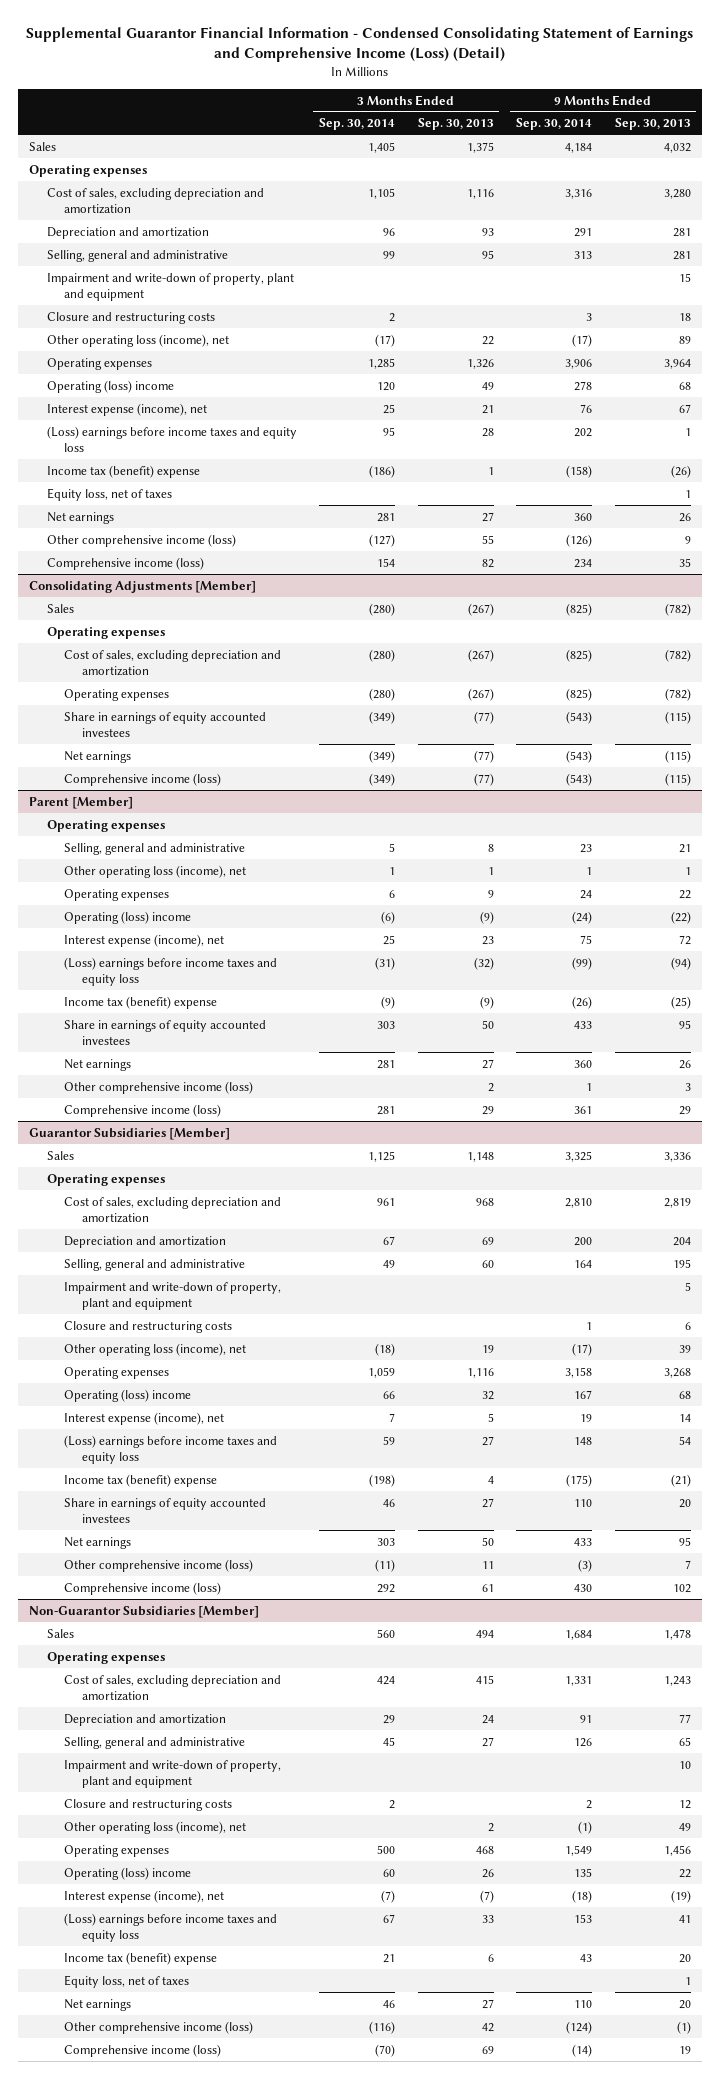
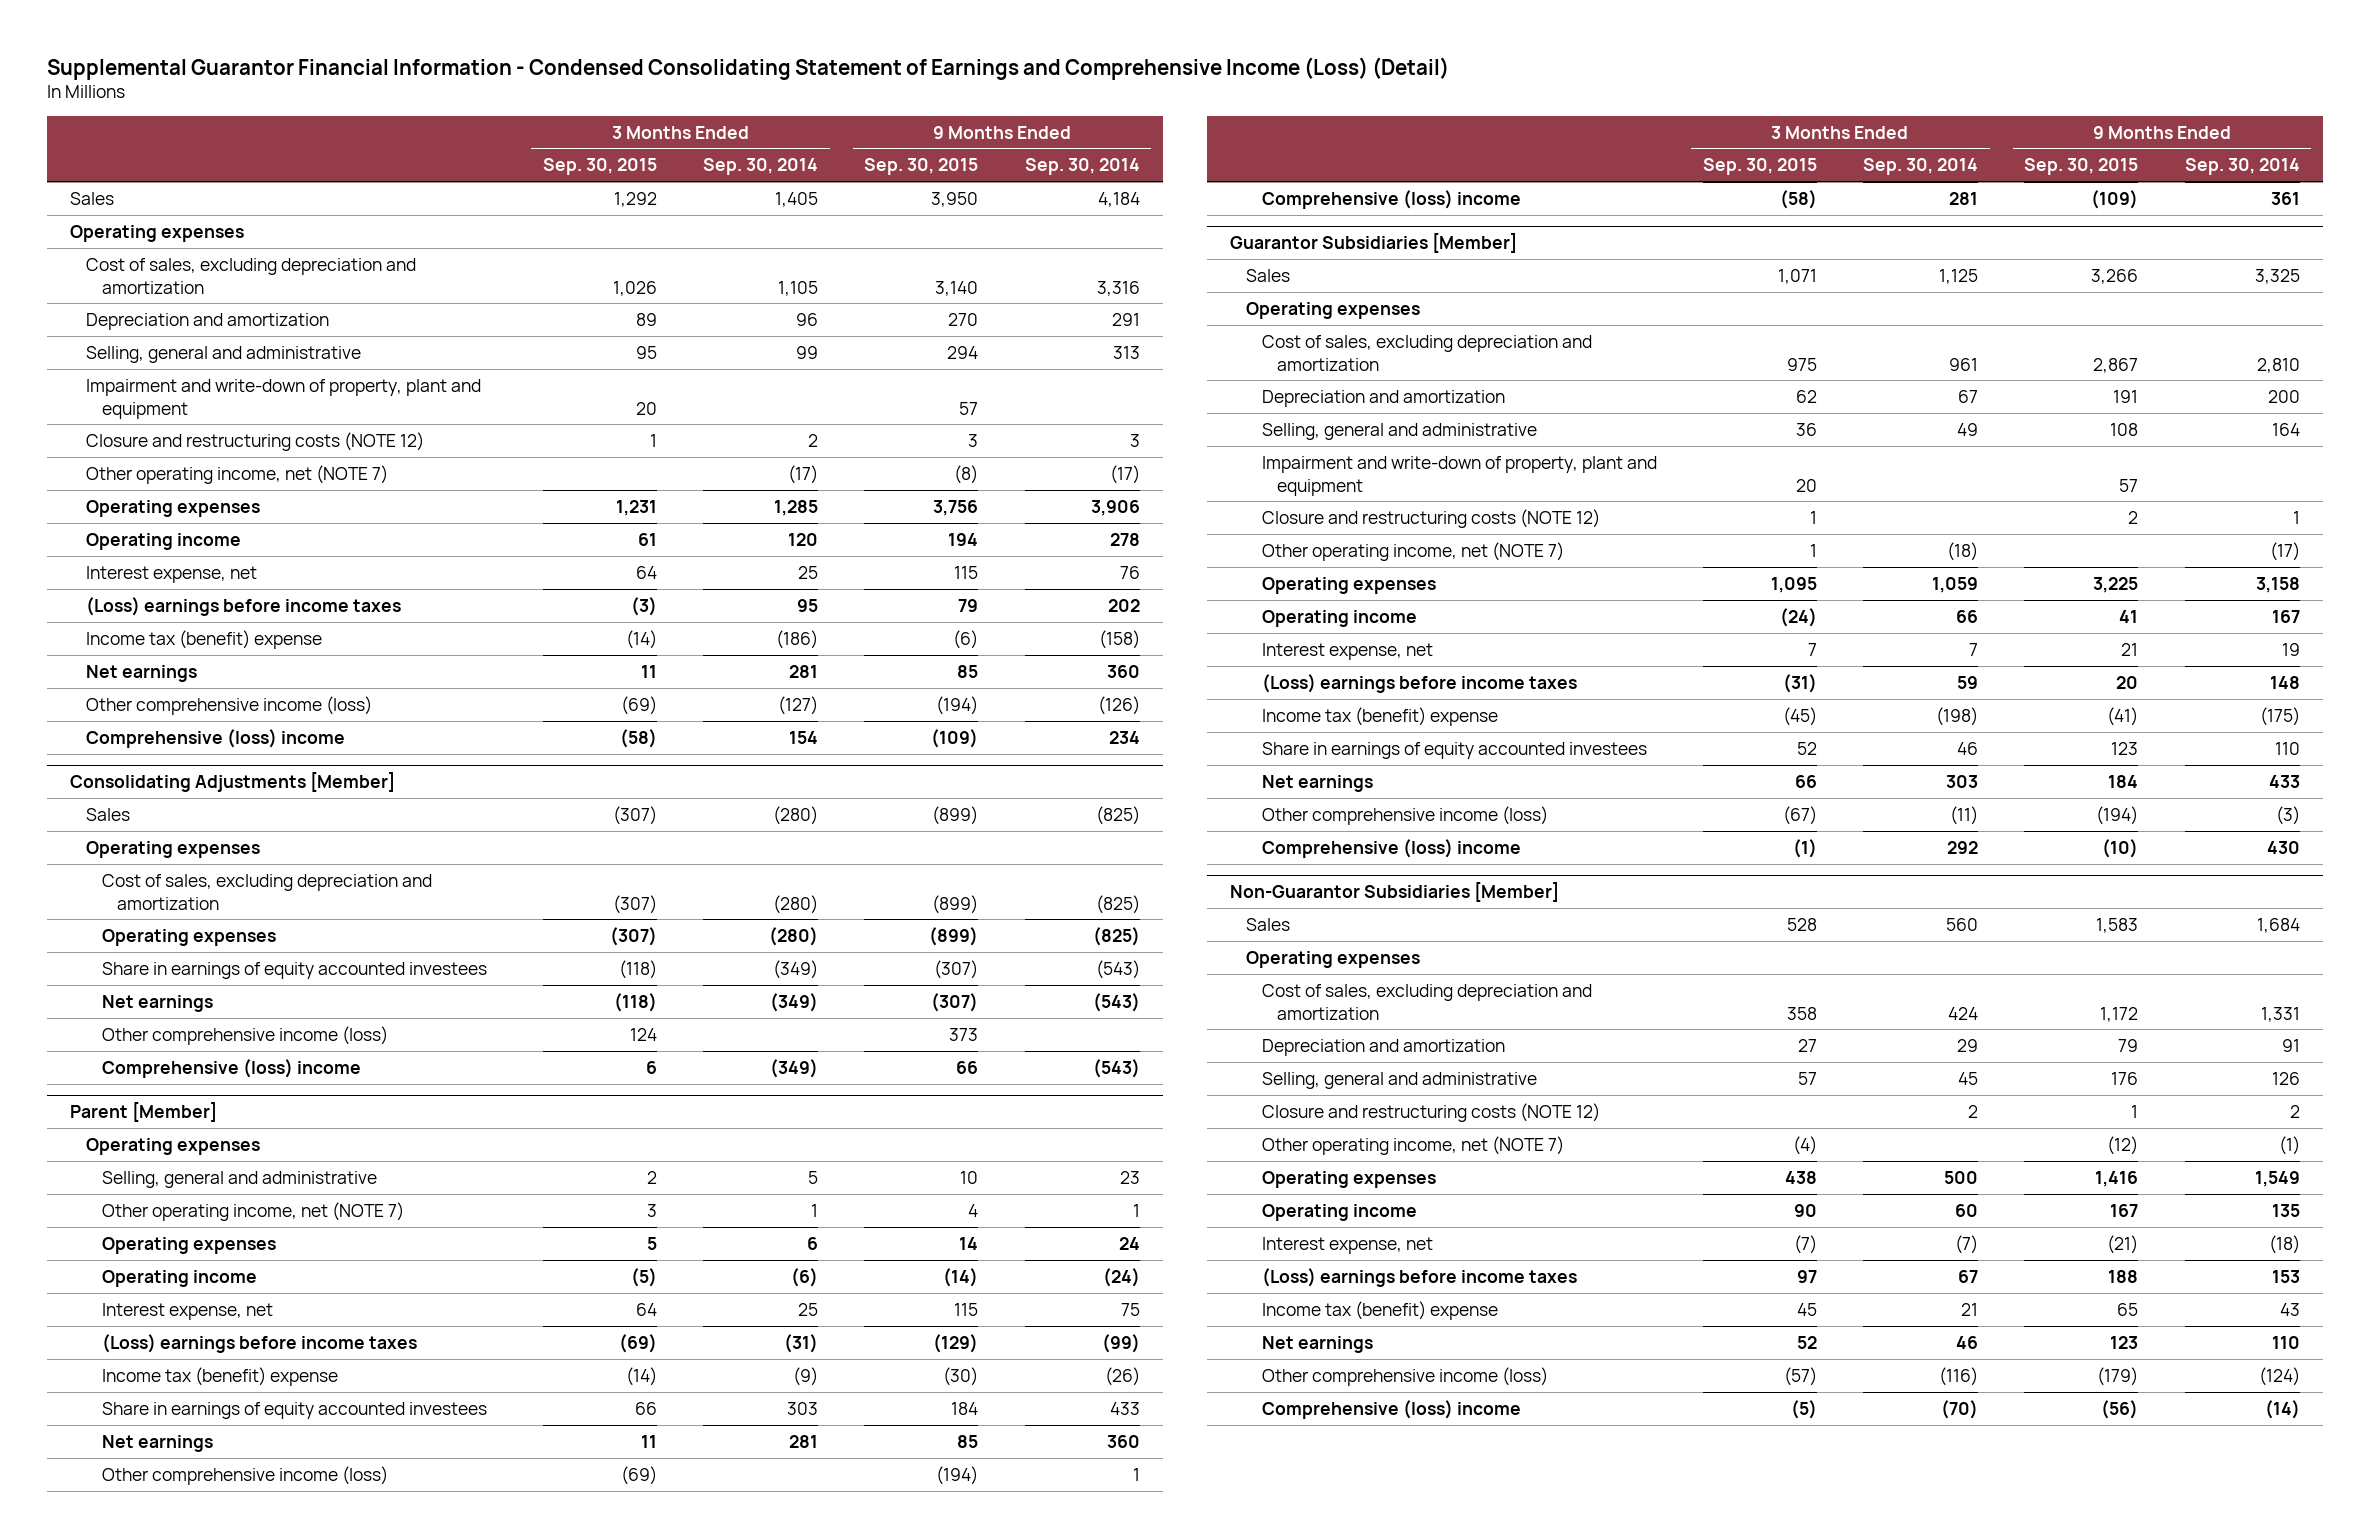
- | 3 Months Ended Sep. 30, 2014 | 3 Months Ended Sep. 30, 2013 | 9 Months Ended Sep. 30, 2014 | 9 Months Ended Sep. 30, 2013
+ | 3 Months Ended Sep. 30, 2015 | 3 Months Ended Sep. 30, 2014 | 9 Months Ended Sep. 30, 2015 | 9 Months Ended Sep. 30, 2014
- Closure and restructuring costs | 2 | | 3 | 18
- Other operating loss (income), net | (17) | 22 | (17) | 89
+ Closure and restructuring costs (NOTE 12) | 1 | 2 | 3 | 3
+ Other operating income, net (NOTE 7) | | (17) | (8) | (17)
- Operating (loss) income | 120 | 49 | 278 | 68
- Interest expense (income), net | 25 | 21 | 76 | 67
- (Loss) earnings before income taxes and equity loss | 95 | 28 | 202 | 1
+ Operating income | 61 | 120 | 194 | 278
+ Interest expense, net | 64 | 25 | 115 | 76
+ (Loss) earnings before income taxes | (3) | 95 | 79 | 202
- Equity loss, net of taxes | | | | 1
- Comprehensive income (loss) | 154 | 82 | 234 | 35
+ Comprehensive (loss) income | (58) | 154 | (109) | 234
@ Consolidating Adjustments [Member]
- Comprehensive income (loss) | (349) | (77) | (543) | (115)
+ Other comprehensive income (loss) | 124 | | 373 |
+ Comprehensive (loss) income | 6 | (349) | 66 | (543)
@ Parent [Member]
- Other operating loss (income), net | 1 | 1 | 1 | 1
+ Other operating income, net (NOTE 7) | 3 | 1 | 4 | 1
- Operating (loss) income | (6) | (9) | (24) | (22)
- Interest expense (income), net | 25 | 23 | 75 | 72
- (Loss) earnings before income taxes and equity loss | (31) | (32) | (99) | (94)
+ Operating income | (5) | (6) | (14) | (24)
+ Interest expense, net | 64 | 25 | 115 | 75
+ (Loss) earnings before income taxes | (69) | (31) | (129) | (99)
- Comprehensive income (loss) | 281 | 29 | 361 | 29
+ Comprehensive (loss) income | (58) | 281 | (109) | 361
@ Guarantor Subsidiaries [Member]
- Closure and restructuring costs | | | 1 | 6
- Other operating loss (income), net | (18) | 19 | (17) | 39
+ Closure and restructuring costs (NOTE 12) | 1 | | 2 | 1
+ Other operating income, net (NOTE 7) | 1 | (18) | | (17)
- Operating (loss) income | 66 | 32 | 167 | 68
- Interest expense (income), net | 7 | 5 | 19 | 14
- (Loss) earnings before income taxes and equity loss | 59 | 27 | 148 | 54
+ Operating income | (24) | 66 | 41 | 167
+ Interest expense, net | 7 | 7 | 21 | 19
+ (Loss) earnings before income taxes | (31) | 59 | 20 | 148
- Comprehensive income (loss) | 292 | 61 | 430 | 102
+ Comprehensive (loss) income | (1) | 292 | (10) | 430
@ Non-Guarantor Subsidiaries [Member]
- Impairment and write-down of property, plant and equipment | | | | 10
- Closure and restructuring costs | 2 | | 2 | 12
- Other operating loss (income), net | | 2 | (1) | 49
+ Closure and restructuring costs (NOTE 12) | | 2 | 1 | 2
+ Other operating income, net (NOTE 7) | (4) | | (12) | (1)
- Operating (loss) income | 60 | 26 | 135 | 22
- Interest expense (income), net | (7) | (7) | (18) | (19)
- (Loss) earnings before income taxes and equity loss | 67 | 33 | 153 | 41
+ Operating income | 90 | 60 | 167 | 135
+ Interest expense, net | (7) | (7) | (21) | (18)
+ (Loss) earnings before income taxes | 97 | 67 | 188 | 153
- Equity loss, net of taxes | | | | 1
- Comprehensive income (loss) | (70) | 69 | (14) | 19
+ Comprehensive (loss) income | (5) | (70) | (56) | (14)

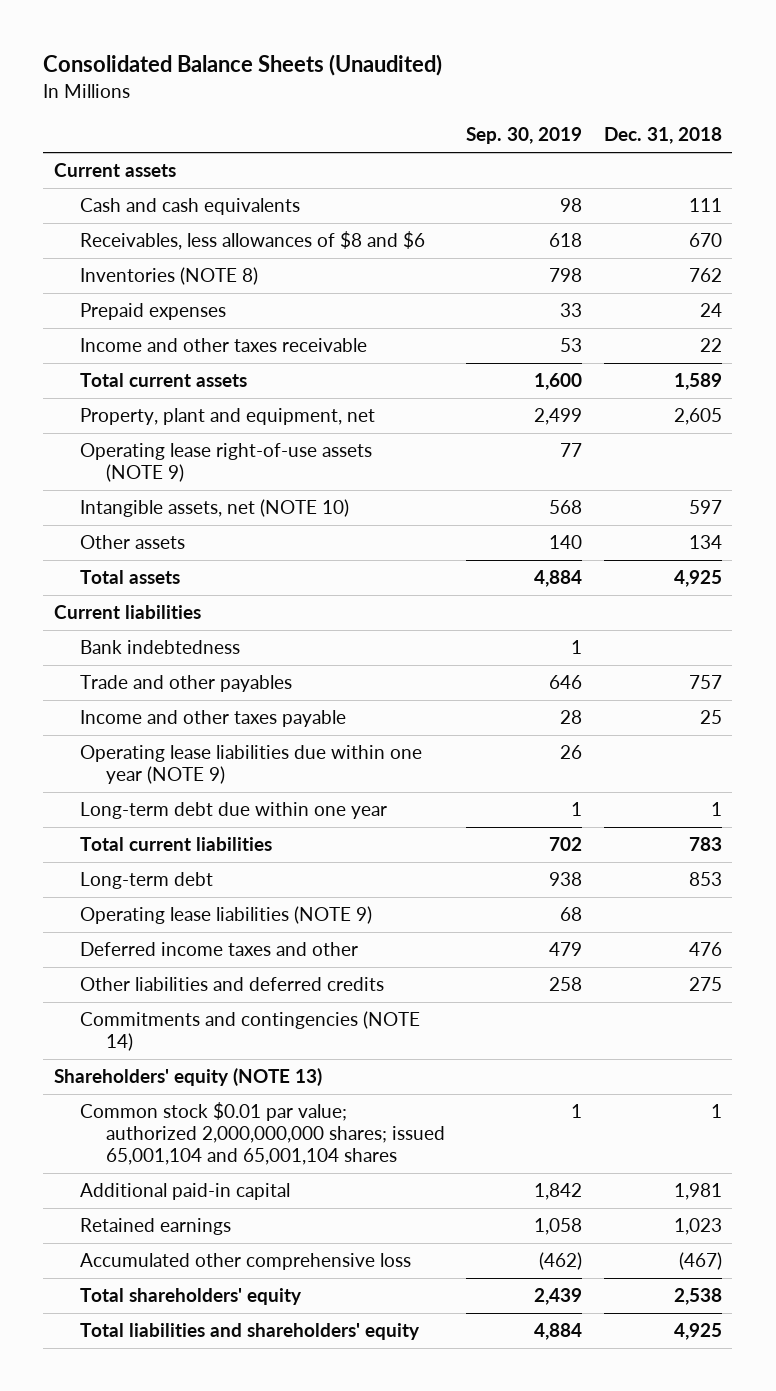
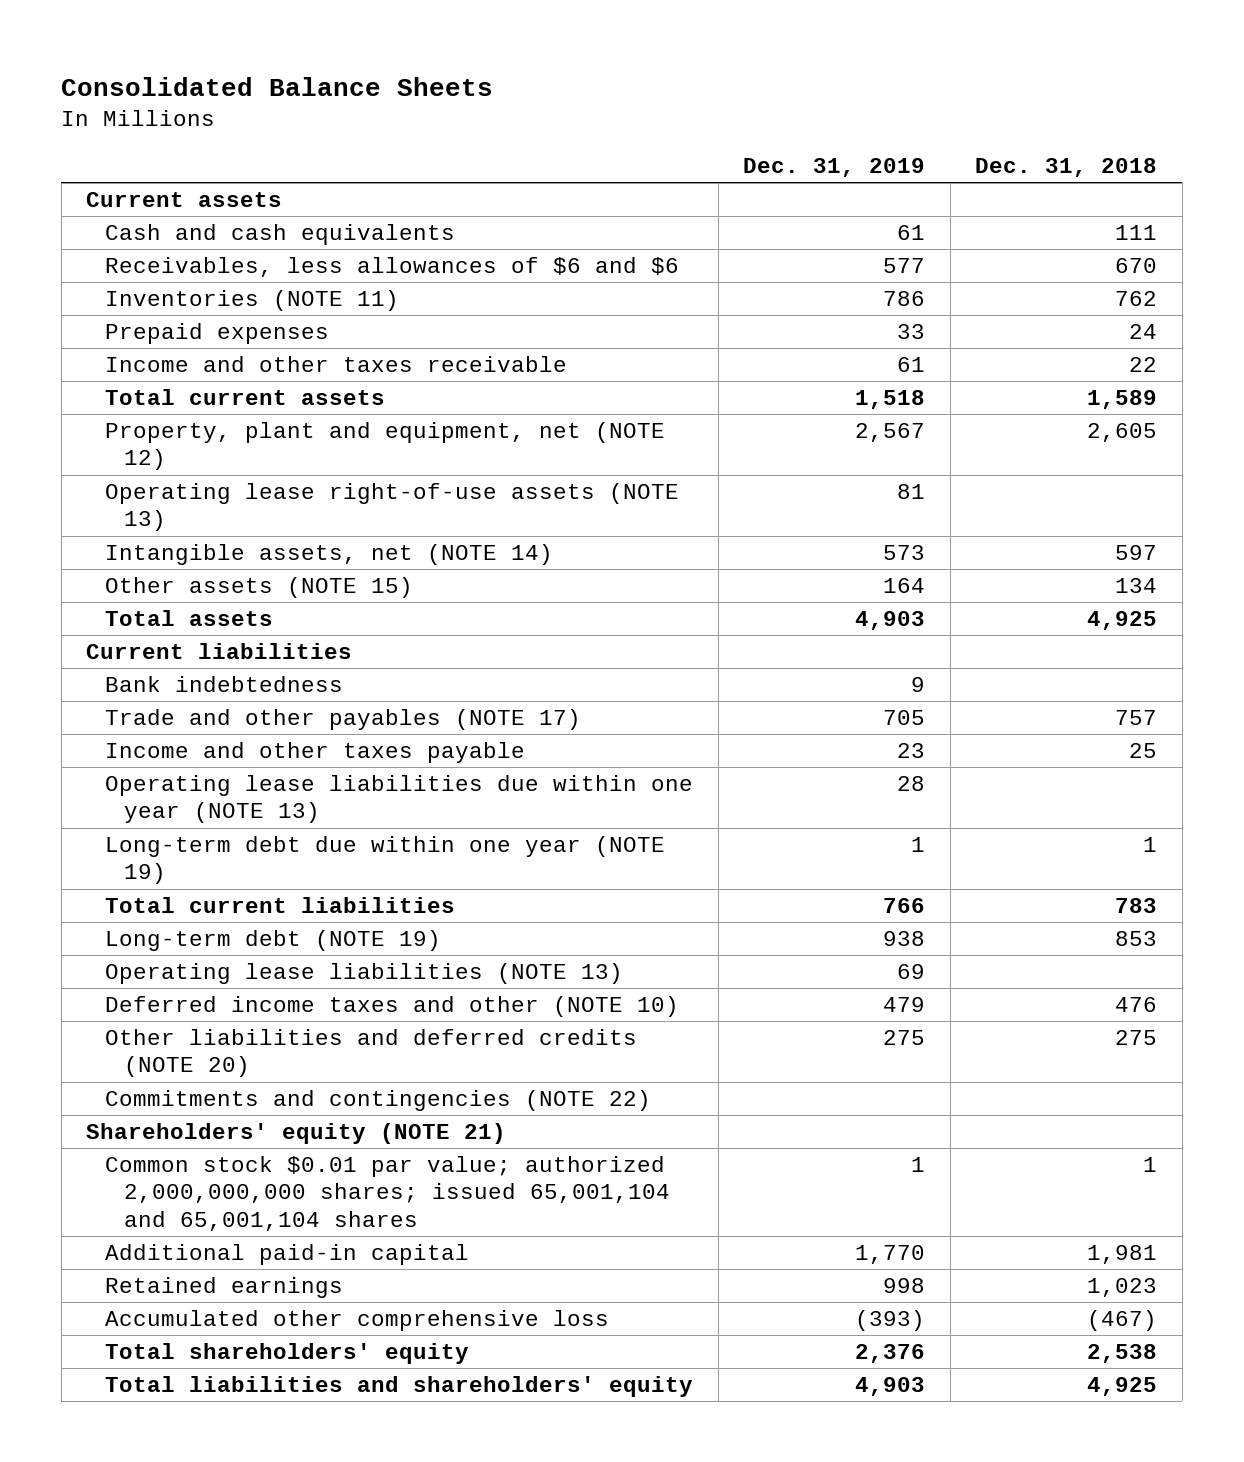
- Consolidated Balance Sheets (Unaudited)
+ Consolidated Balance Sheets
- | Sep. 30, 2019 | Dec. 31, 2018
+ | Dec. 31, 2019 | Dec. 31, 2018
- Receivables, less allowances of $8 and $6 | 618 | 670
- Inventories (NOTE 8) | 798 | 762
+ Receivables, less allowances of $6 and $6 | 577 | 670
+ Inventories (NOTE 11) | 786 | 762
- Property, plant and equipment, net | 2,499 | 2,605
- Operating lease right-of-use assets (NOTE 9) | 77 |
- Intangible assets, net (NOTE 10) | 568 | 597
- Other assets | 140 | 134
+ Property, plant and equipment, net (NOTE 12) | 2,567 | 2,605
+ Operating lease right-of-use assets (NOTE 13) | 81 |
+ Intangible assets, net (NOTE 14) | 573 | 597
+ Other assets (NOTE 15) | 164 | 134
- Trade and other payables | 646 | 757
+ Trade and other payables (NOTE 17) | 705 | 757
- Operating lease liabilities due within one year (NOTE 9) | 26 |
- Long-term debt due within one year | 1 | 1
+ Operating lease liabilities due within one year (NOTE 13) | 28 |
+ Long-term debt due within one year (NOTE 19) | 1 | 1
- Long-term debt | 938 | 853
- Operating lease liabilities (NOTE 9) | 68 |
- Deferred income taxes and other | 479 | 476
- Other liabilities and deferred credits | 258 | 275
- Commitments and contingencies (NOTE 14)
- Shareholders' equity (NOTE 13)
+ Long-term debt (NOTE 19) | 938 | 853
+ Operating lease liabilities (NOTE 13) | 69 |
+ Deferred income taxes and other (NOTE 10) | 479 | 476
+ Other liabilities and deferred credits (NOTE 20) | 275 | 275
+ Commitments and contingencies (NOTE 22)
+ Shareholders' equity (NOTE 21)

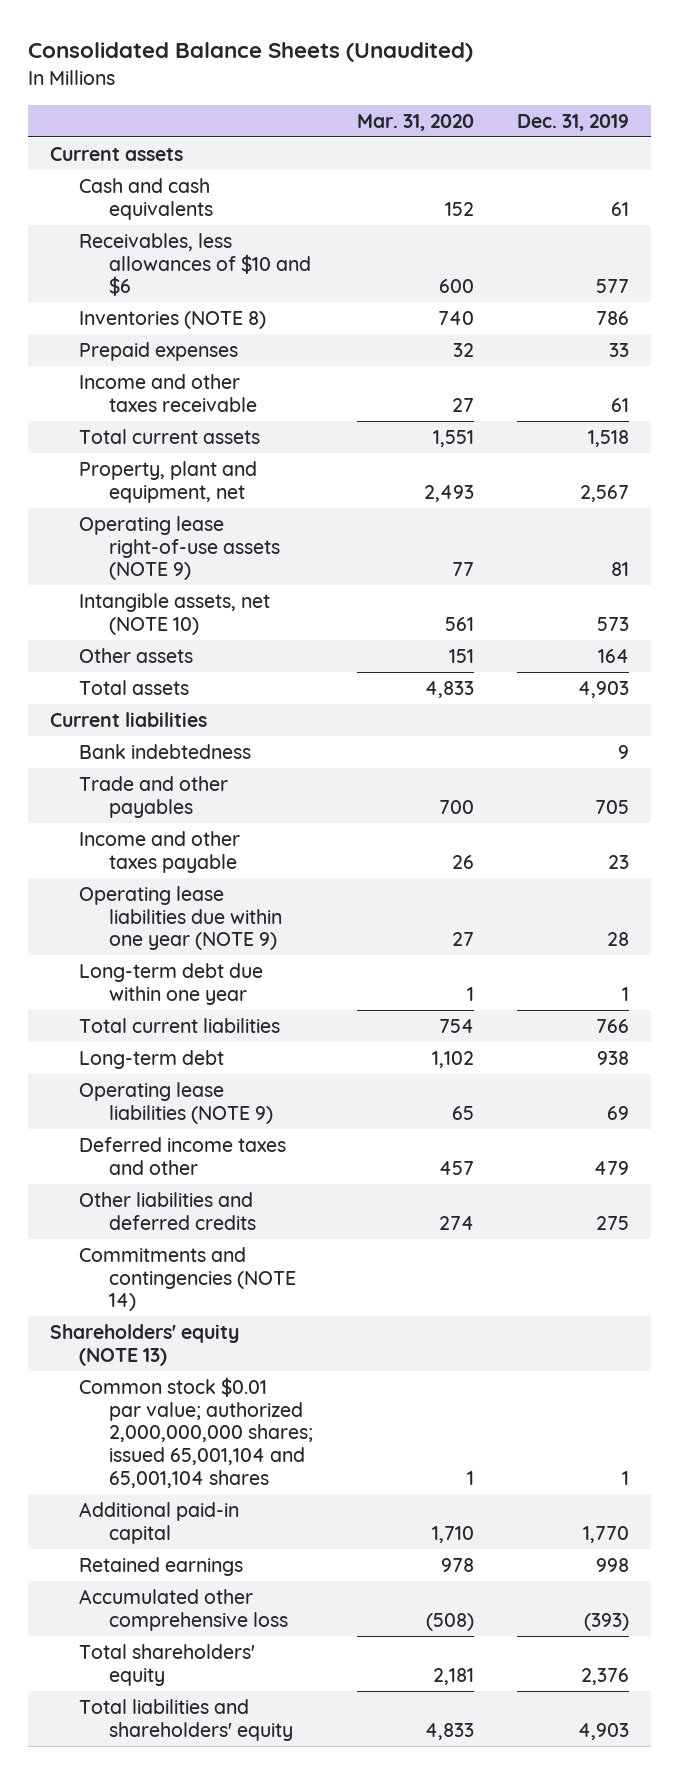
- Consolidated Balance Sheets
+ Consolidated Balance Sheets (Unaudited)
- | Dec. 31, 2019 | Dec. 31, 2018
+ | Mar. 31, 2020 | Dec. 31, 2019
- Receivables, less allowances of $6 and $6 | 577 | 670
- Inventories (NOTE 11) | 786 | 762
+ Receivables, less allowances of $10 and $6 | 600 | 577
+ Inventories (NOTE 8) | 740 | 786
- Property, plant and equipment, net (NOTE 12) | 2,567 | 2,605
- Operating lease right-of-use assets (NOTE 13) | 81 |
- Intangible assets, net (NOTE 14) | 573 | 597
- Other assets (NOTE 15) | 164 | 134
+ Property, plant and equipment, net | 2,493 | 2,567
+ Operating lease right-of-use assets (NOTE 9) | 77 | 81
+ Intangible assets, net (NOTE 10) | 561 | 573
+ Other assets | 151 | 164
- Trade and other payables (NOTE 17) | 705 | 757
+ Trade and other payables | 700 | 705
- Operating lease liabilities due within one year (NOTE 13) | 28 |
- Long-term debt due within one year (NOTE 19) | 1 | 1
+ Operating lease liabilities due within one year (NOTE 9) | 27 | 28
+ Long-term debt due within one year | 1 | 1
- Long-term debt (NOTE 19) | 938 | 853
- Operating lease liabilities (NOTE 13) | 69 |
- Deferred income taxes and other (NOTE 10) | 479 | 476
- Other liabilities and deferred credits (NOTE 20) | 275 | 275
- Commitments and contingencies (NOTE 22)
- Shareholders' equity (NOTE 21)
+ Long-term debt | 1,102 | 938
+ Operating lease liabilities (NOTE 9) | 65 | 69
+ Deferred income taxes and other | 457 | 479
+ Other liabilities and deferred credits | 274 | 275
+ Commitments and contingencies (NOTE 14)
+ Shareholders' equity (NOTE 13)

